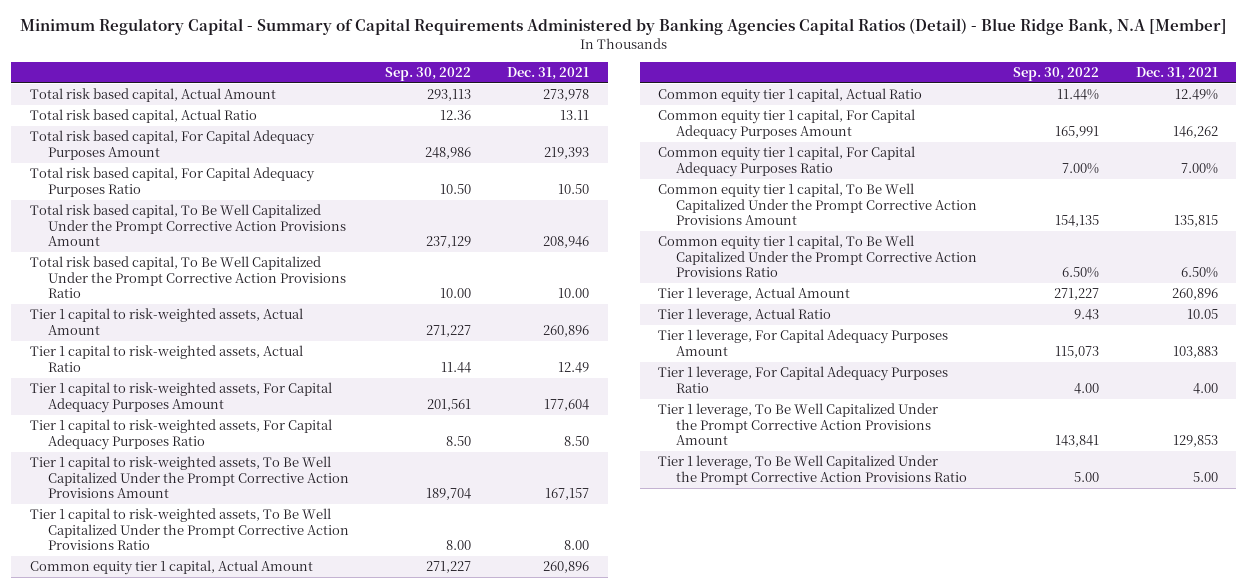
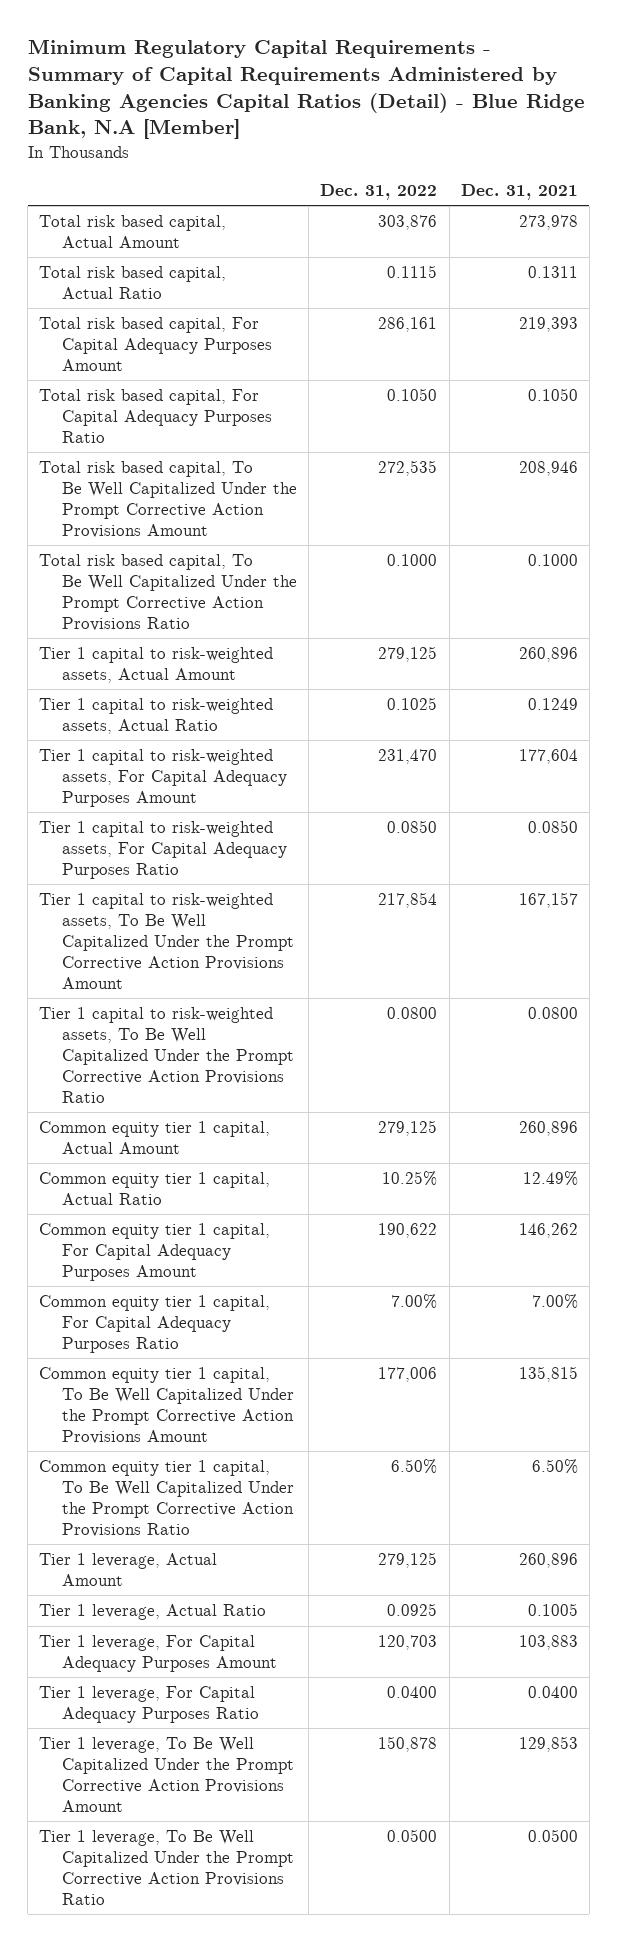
- Minimum Regulatory Capital - Summary of Capital Requirements Administered by Banking Agencies Capital Ratios (Detail) - Blue Ridge Bank, N.A [Member]
+ Minimum Regulatory Capital Requirements - Summary of Capital Requirements Administered by Banking Agencies Capital Ratios (Detail) - Blue Ridge Bank, N.A [Member]
- | Sep. 30, 2022 | Dec. 31, 2021
+ | Dec. 31, 2022 | Dec. 31, 2021
- Total risk based capital, Actual Ratio | 12.36 | 13.11
+ Total risk based capital, Actual Ratio | 0.1115 | 0.1311
- Total risk based capital, For Capital Adequacy Purposes Ratio | 10.50 | 10.50
+ Total risk based capital, For Capital Adequacy Purposes Ratio | 0.1050 | 0.1050
- Total risk based capital, To Be Well Capitalized Under the Prompt Corrective Action Provisions Ratio | 10.00 | 10.00
+ Total risk based capital, To Be Well Capitalized Under the Prompt Corrective Action Provisions Ratio | 0.1000 | 0.1000
- Tier 1 capital to risk-weighted assets, Actual Ratio | 11.44 | 12.49
+ Tier 1 capital to risk-weighted assets, Actual Ratio | 0.1025 | 0.1249
- Tier 1 capital to risk-weighted assets, For Capital Adequacy Purposes Ratio | 8.50 | 8.50
+ Tier 1 capital to risk-weighted assets, For Capital Adequacy Purposes Ratio | 0.0850 | 0.0850
- Tier 1 capital to risk-weighted assets, To Be Well Capitalized Under the Prompt Corrective Action Provisions Ratio | 8.00 | 8.00
+ Tier 1 capital to risk-weighted assets, To Be Well Capitalized Under the Prompt Corrective Action Provisions Ratio | 0.0800 | 0.0800
- Tier 1 leverage, Actual Ratio | 9.43 | 10.05
+ Tier 1 leverage, Actual Ratio | 0.0925 | 0.1005
- Tier 1 leverage, For Capital Adequacy Purposes Ratio | 4.00 | 4.00
+ Tier 1 leverage, For Capital Adequacy Purposes Ratio | 0.0400 | 0.0400
- Tier 1 leverage, To Be Well Capitalized Under the Prompt Corrective Action Provisions Ratio | 5.00 | 5.00
+ Tier 1 leverage, To Be Well Capitalized Under the Prompt Corrective Action Provisions Ratio | 0.0500 | 0.0500

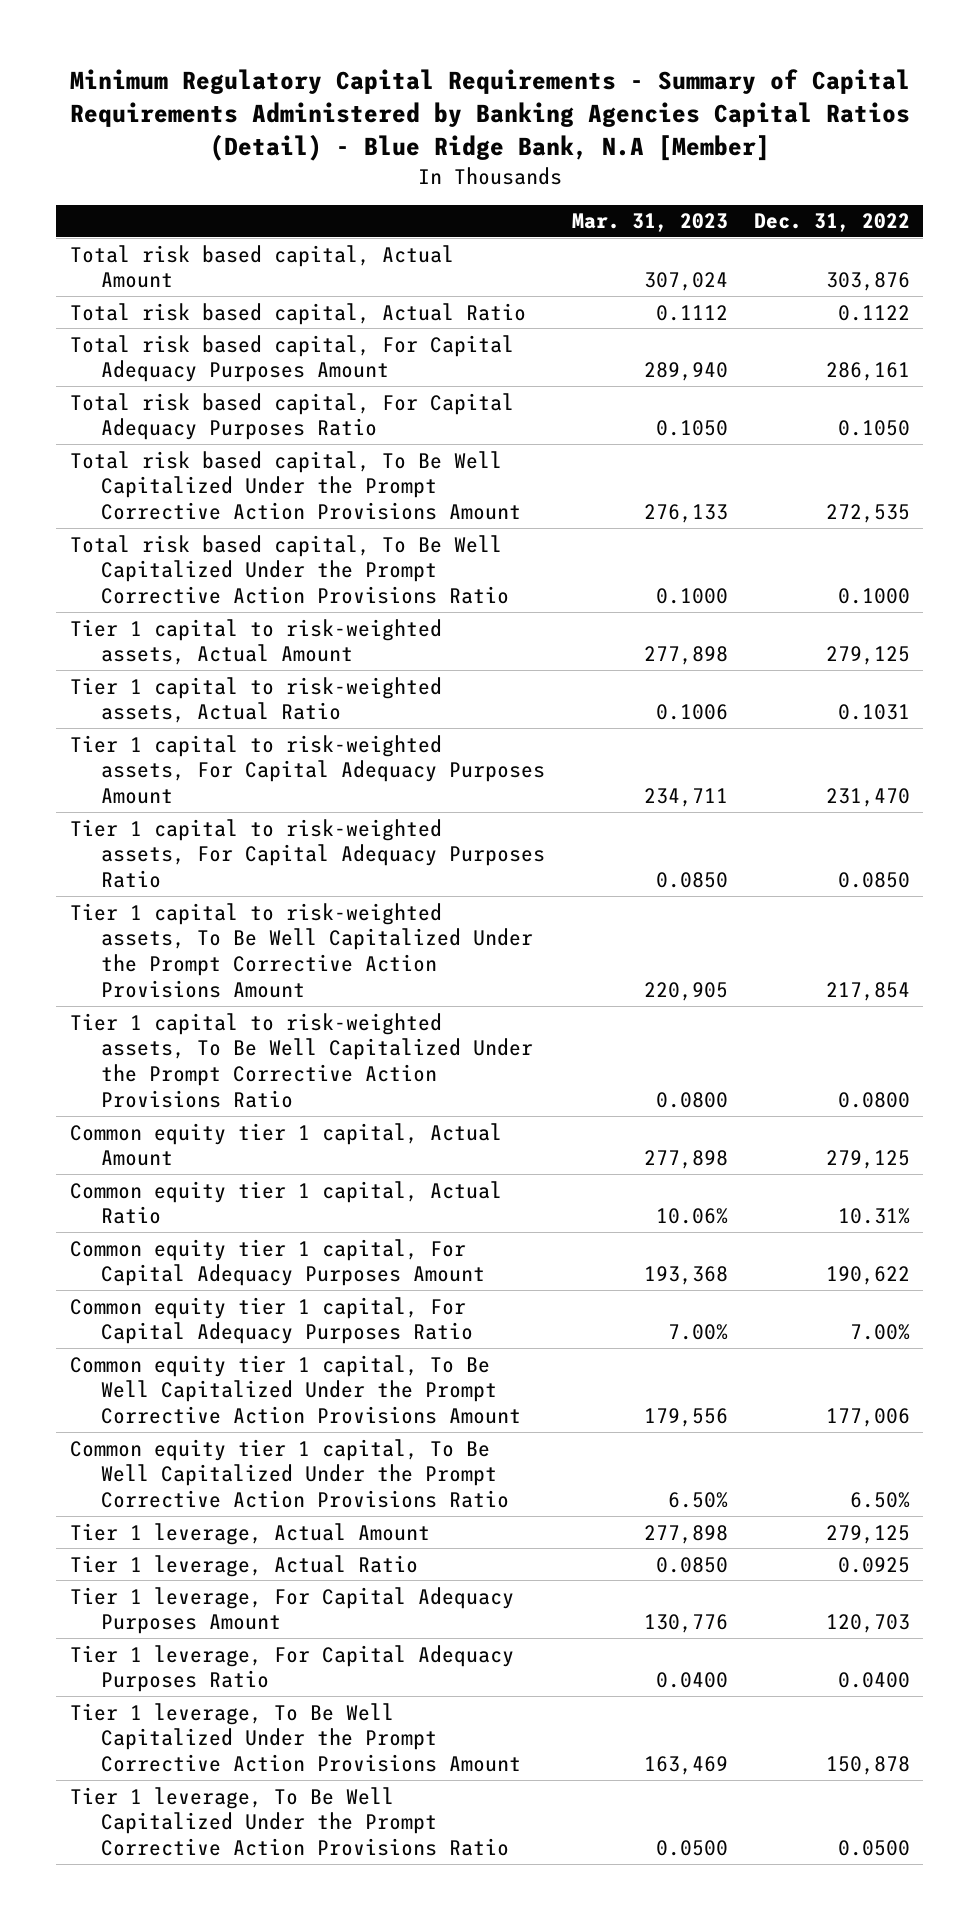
- | Dec. 31, 2022 | Dec. 31, 2021
+ | Mar. 31, 2023 | Dec. 31, 2022
- Total risk based capital, Actual Ratio | 0.1115 | 0.1311
+ Total risk based capital, Actual Ratio | 0.1112 | 0.1122
- Tier 1 capital to risk-weighted assets, Actual Ratio | 0.1025 | 0.1249
+ Tier 1 capital to risk-weighted assets, Actual Ratio | 0.1006 | 0.1031
- Common equity tier 1 capital, Actual Ratio | 10.25% | 12.49%
+ Common equity tier 1 capital, Actual Ratio | 10.06% | 10.31%

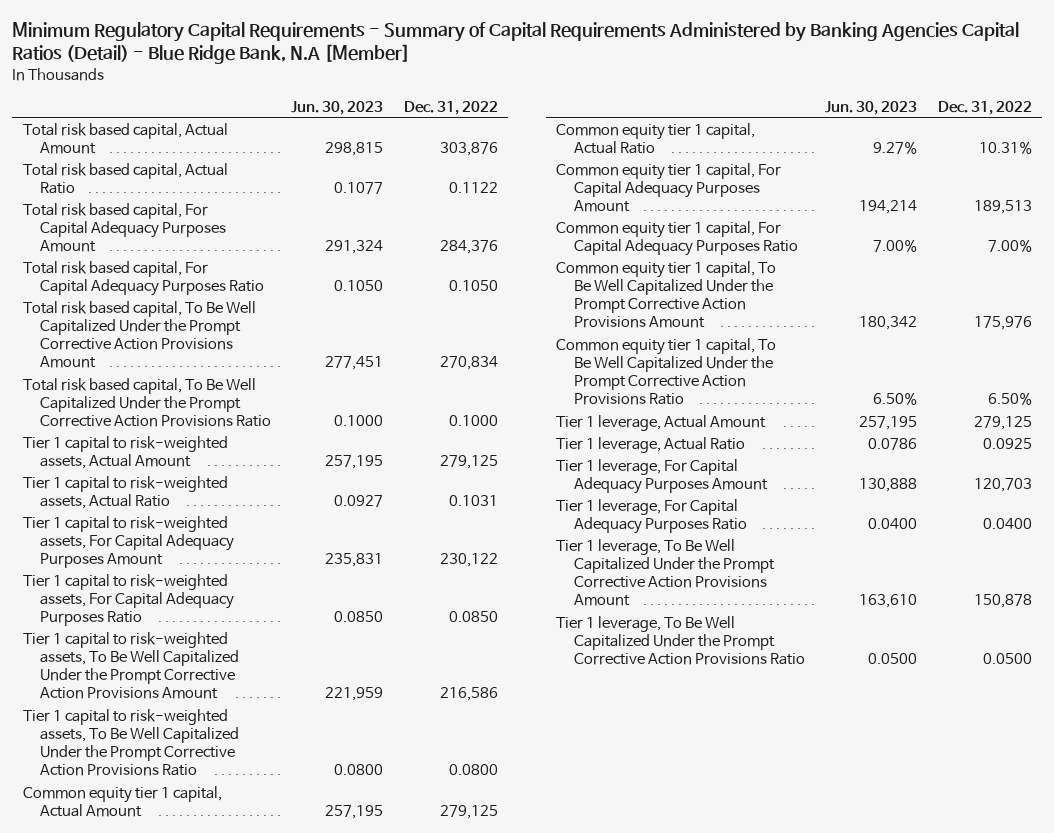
- | Mar. 31, 2023 | Dec. 31, 2022
+ | Jun. 30, 2023 | Dec. 31, 2022
- Total risk based capital, For Capital Adequacy Purposes Amount | 289,940 | 286,161
+ Total risk based capital, For Capital Adequacy Purposes Amount | 291,324 | 284,376
- Total risk based capital, To Be Well Capitalized Under the Prompt Corrective Action Provisions Amount | 276,133 | 272,535
+ Total risk based capital, To Be Well Capitalized Under the Prompt Corrective Action Provisions Amount | 277,451 | 270,834
- Tier 1 capital to risk-weighted assets, For Capital Adequacy Purposes Amount | 234,711 | 231,470
+ Tier 1 capital to risk-weighted assets, For Capital Adequacy Purposes Amount | 235,831 | 230,122
- Tier 1 capital to risk-weighted assets, To Be Well Capitalized Under the Prompt Corrective Action Provisions Amount | 220,905 | 217,854
+ Tier 1 capital to risk-weighted assets, To Be Well Capitalized Under the Prompt Corrective Action Provisions Amount | 221,959 | 216,586
- Common equity tier 1 capital, For Capital Adequacy Purposes Amount | 193,368 | 190,622
+ Common equity tier 1 capital, For Capital Adequacy Purposes Amount | 194,214 | 189,513
- Common equity tier 1 capital, To Be Well Capitalized Under the Prompt Corrective Action Provisions Amount | 179,556 | 177,006
+ Common equity tier 1 capital, To Be Well Capitalized Under the Prompt Corrective Action Provisions Amount | 180,342 | 175,976

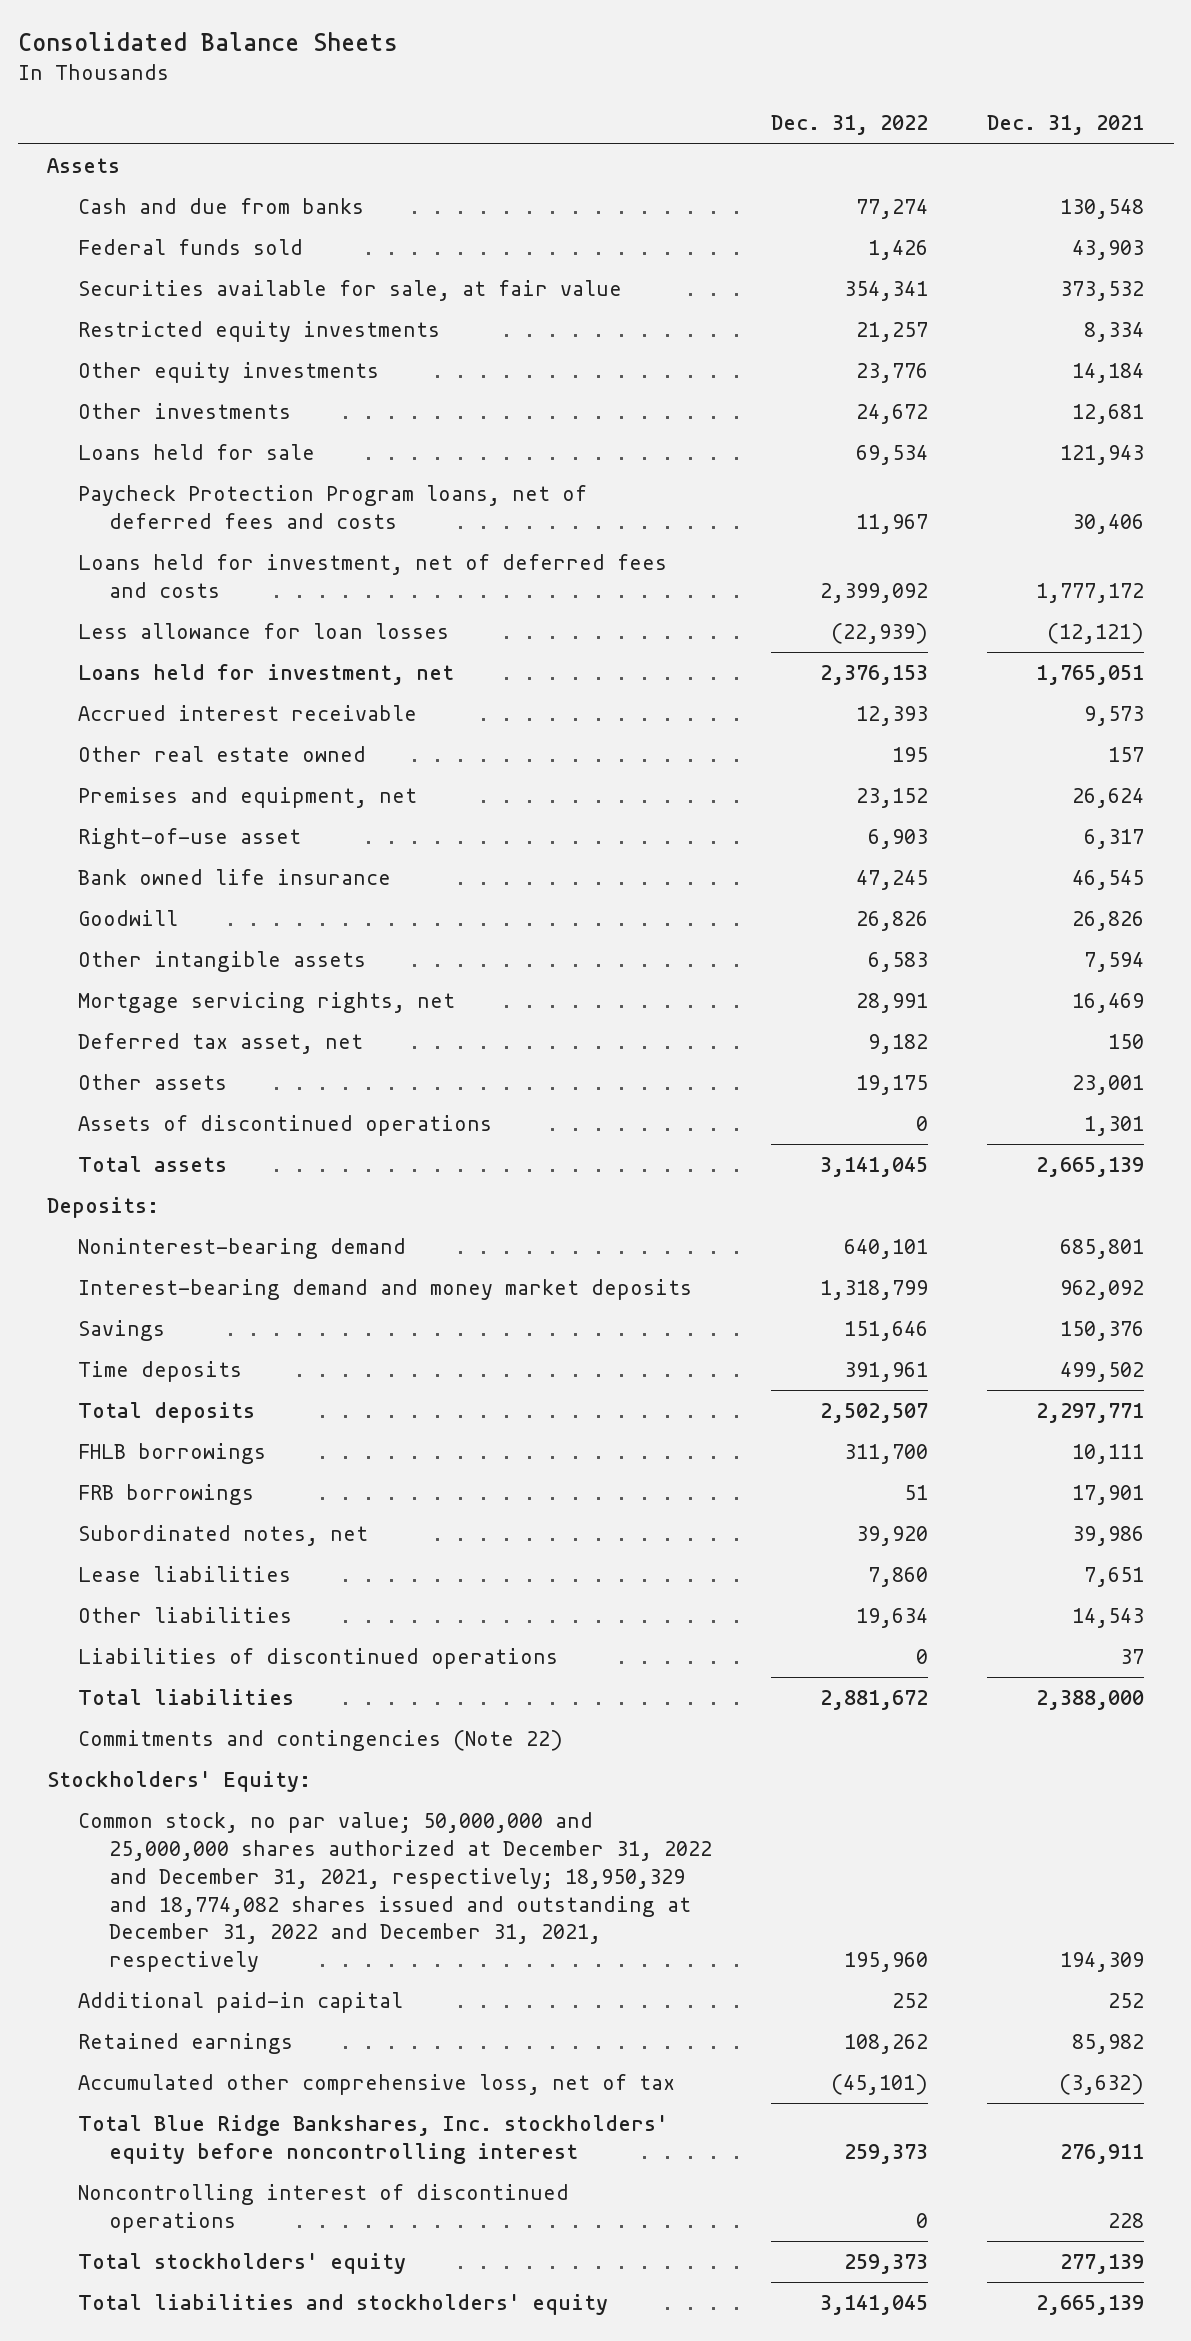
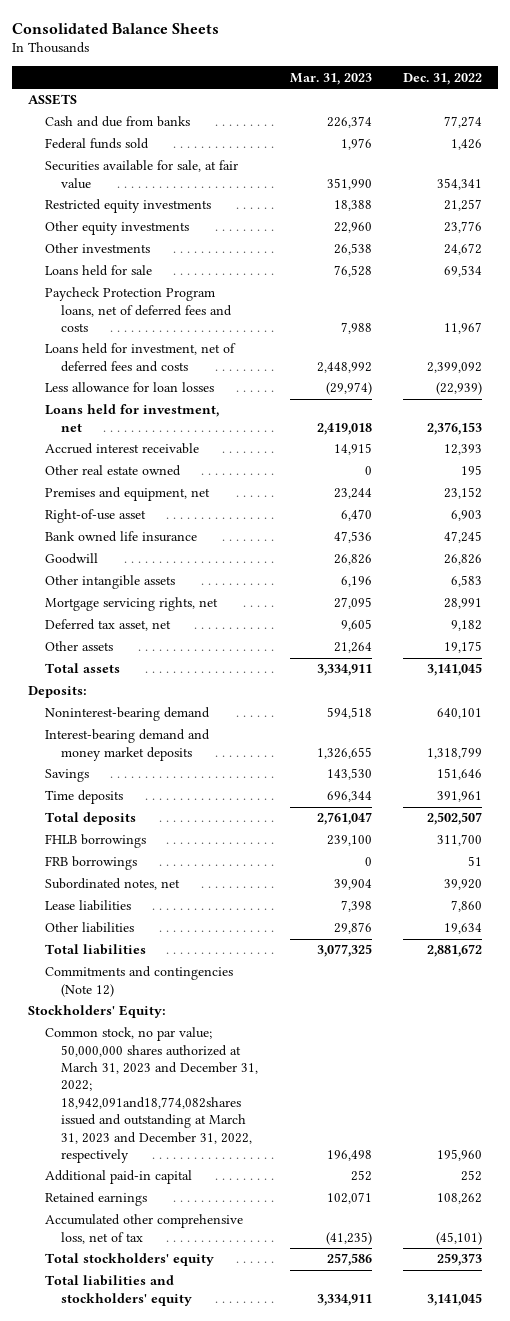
- | Dec. 31, 2022 | Dec. 31, 2021
+ | Mar. 31, 2023 | Dec. 31, 2022
- Assets
+ ASSETS
- Assets of discontinued operations | 0 | 1,301
- Liabilities of discontinued operations | 0 | 37
- Commitments and contingencies (Note 22)
+ Commitments and contingencies (Note 12)
- Common stock, no par value; 50,000,000 and 25,000,000 shares authorized at December 31, 2022 and December 31, 2021, respectively; 18,950,329 and 18,774,082 shares issued and outstanding at December 31, 2022 and December 31, 2021, respectively | 195,960 | 194,309
+ Common stock, no par value; 50,000,000 shares authorized at March 31, 2023 and December 31, 2022; 18,942,091and18,774,082shares issued and outstanding at March 31, 2023 and December 31, 2022, respectively | 196,498 | 195,960
- Total Blue Ridge Bankshares, Inc. stockholders' equity before noncontrolling interest | 259,373 | 276,911
- Noncontrolling interest of discontinued operations | 0 | 228

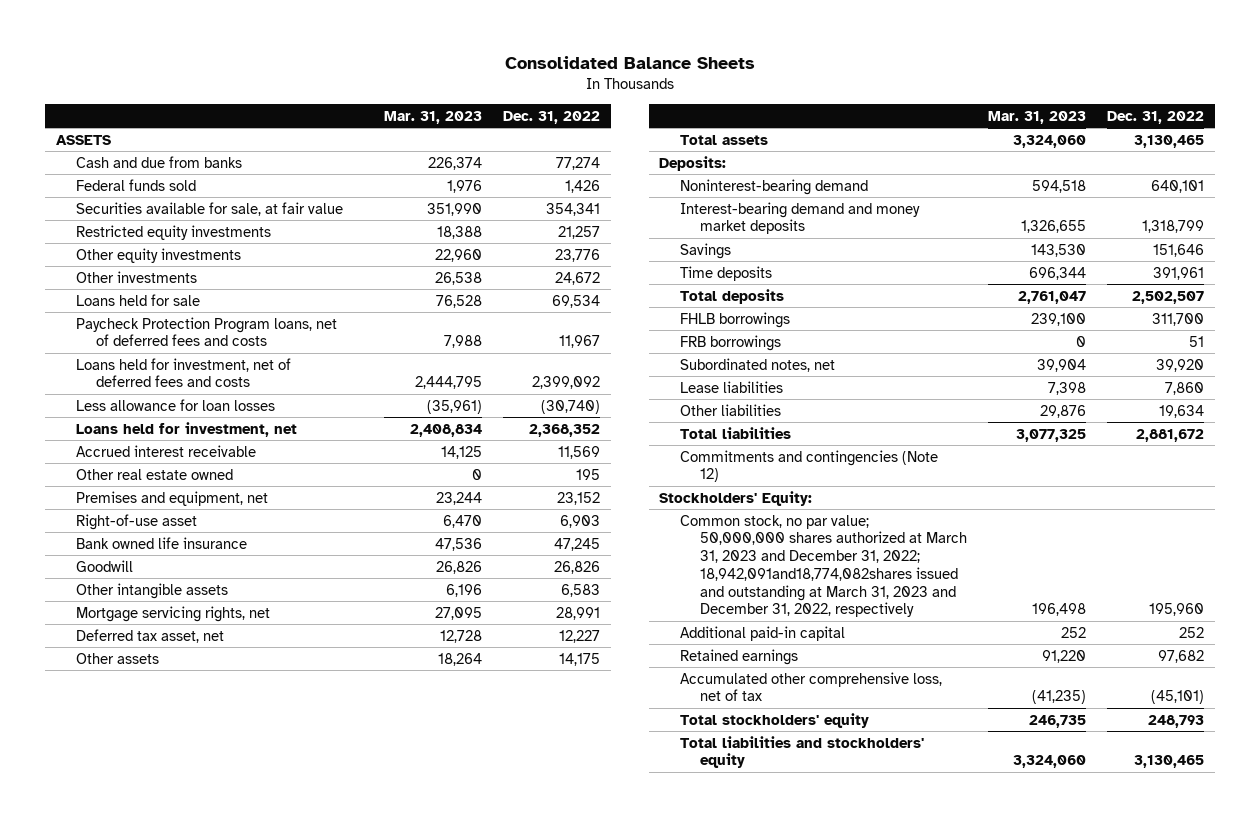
- Loans held for investment, net of deferred fees and costs | 2,448,992 | 2,399,092
- Less allowance for loan losses | (29,974) | (22,939)
- Loans held for investment, net | 2,419,018 | 2,376,153
- Accrued interest receivable | 14,915 | 12,393
+ Loans held for investment, net of deferred fees and costs | 2,444,795 | 2,399,092
+ Less allowance for loan losses | (35,961) | (30,740)
+ Loans held for investment, net | 2,408,834 | 2,368,352
+ Accrued interest receivable | 14,125 | 11,569
- Deferred tax asset, net | 9,605 | 9,182
- Other assets | 21,264 | 19,175
- Total assets | 3,334,911 | 3,141,045
+ Deferred tax asset, net | 12,728 | 12,227
+ Other assets | 18,264 | 14,175
+ Total assets | 3,324,060 | 3,130,465
- Retained earnings | 102,071 | 108,262
+ Retained earnings | 91,220 | 97,682
- Total stockholders' equity | 257,586 | 259,373
- Total liabilities and stockholders' equity | 3,334,911 | 3,141,045
+ Total stockholders' equity | 246,735 | 248,793
+ Total liabilities and stockholders' equity | 3,324,060 | 3,130,465

